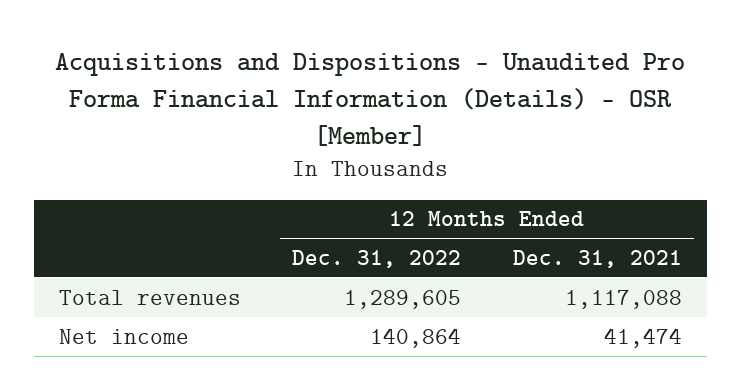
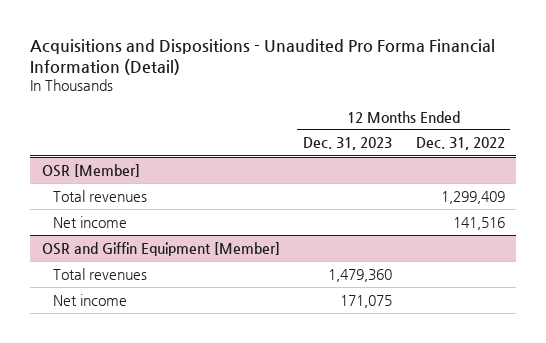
- Acquisitions and Dispositions - Unaudited Pro Forma Financial Information (Details) - OSR [Member]
+ Acquisitions and Dispositions - Unaudited Pro Forma Financial Information (Detail)
- | 12 Months Ended Dec. 31, 2022 | 12 Months Ended Dec. 31, 2021
+ | 12 Months Ended Dec. 31, 2023 | 12 Months Ended Dec. 31, 2022
- Total revenues | 1,289,605 | 1,117,088
- Net income | 140,864 | 41,474
+ OSR [Member]
+ Total revenues | | 1,299,409
+ Net income | | 141,516
+ OSR and Giffin Equipment [Member]
+ Total revenues | 1,479,360 |
+ Net income | 171,075 |

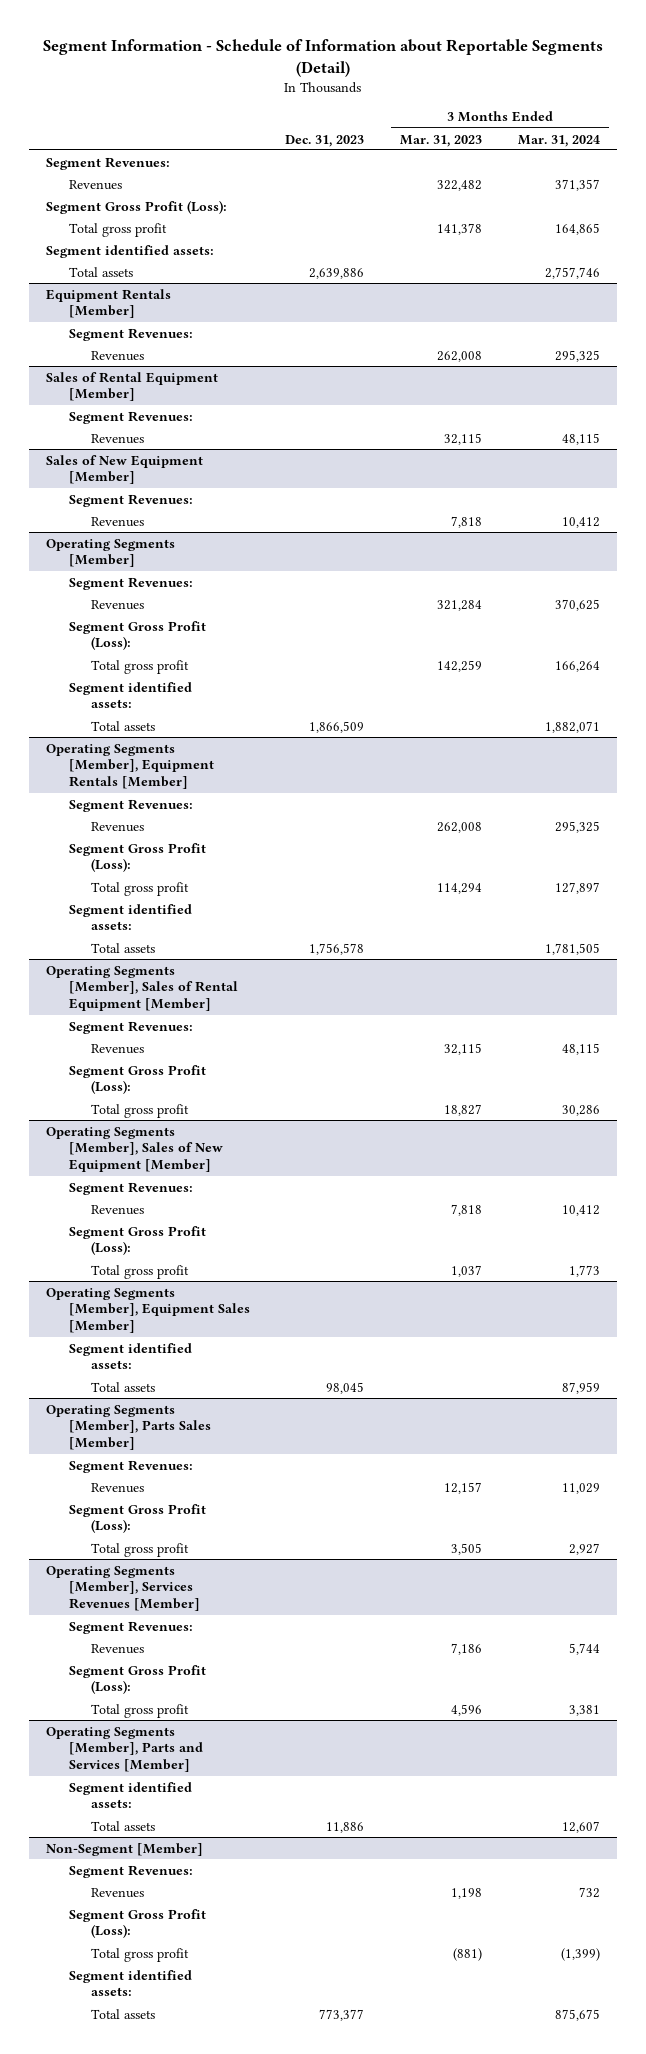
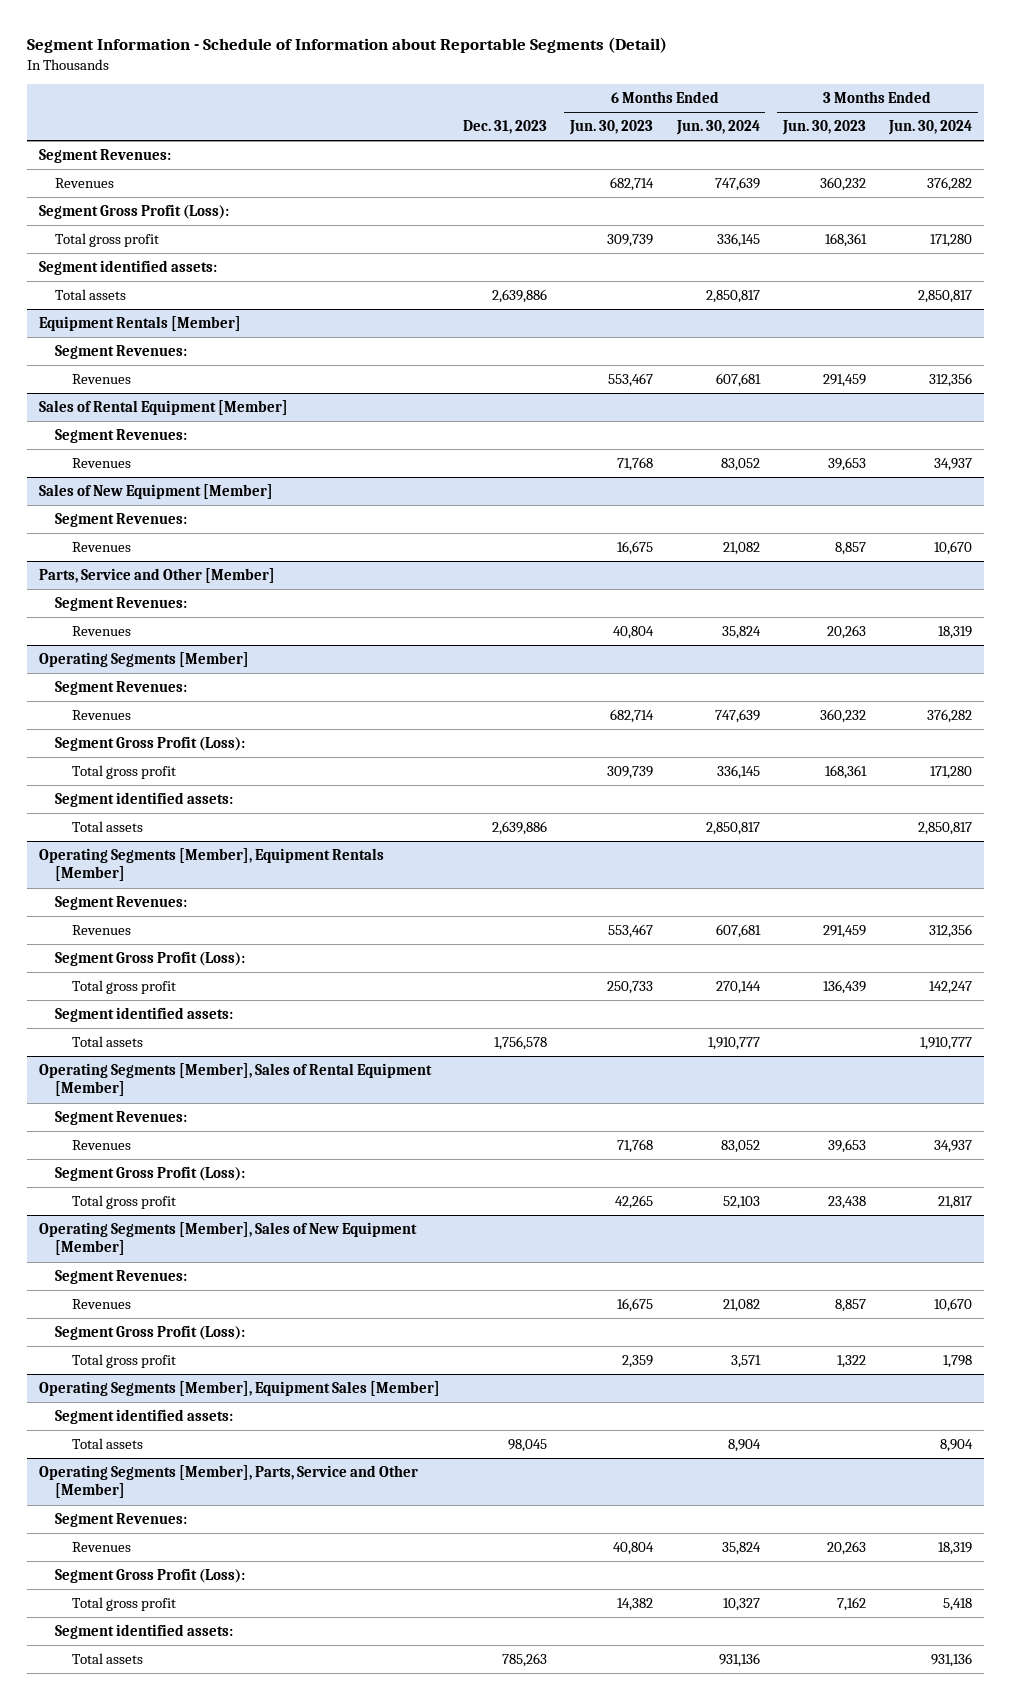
- | Dec. 31, 2023 | 3 Months Ended Mar. 31, 2023 | 3 Months Ended Mar. 31, 2024
+ | Dec. 31, 2023 | 6 Months Ended Jun. 30, 2023 | 6 Months Ended Jun. 30, 2024 | 3 Months Ended Jun. 30, 2023 | 3 Months Ended Jun. 30, 2024
+ Parts, Service and Other [Member]
+ Segment Revenues:
+ Revenues | | 40,804 | 35,824 | 20,263 | 18,319
@ Operating Segments [Member]
- Total assets | 1,866,509 | | 1,882,071
+ Total assets | 2,639,886 | | 2,850,817 | | 2,850,817
- Operating Segments [Member], Parts Sales [Member]
- Segment Revenues:
- Revenues | | 12,157 | 11,029
- Segment Gross Profit (Loss):
- Total gross profit | | 3,505 | 2,927
- Operating Segments [Member], Services Revenues [Member]
- Segment Revenues:
- Revenues | | 7,186 | 5,744
- Segment Gross Profit (Loss):
- Total gross profit | | 4,596 | 3,381
- Operating Segments [Member], Parts and Services [Member]
+ Operating Segments [Member], Parts, Service and Other [Member]
+ Segment Revenues:
+ Revenues | | 40,804 | 35,824 | 20,263 | 18,319
+ Segment Gross Profit (Loss):
+ Total gross profit | | 14,382 | 10,327 | 7,162 | 5,418
- Total assets | 11,886 | | 12,607
- Non-Segment [Member]
- Segment Revenues:
- Revenues | | 1,198 | 732
- Segment Gross Profit (Loss):
- Total gross profit | | (881) | (1,399)
- Segment identified assets:
- Total assets | 773,377 | | 875,675
+ Total assets | 785,263 | | 931,136 | | 931,136

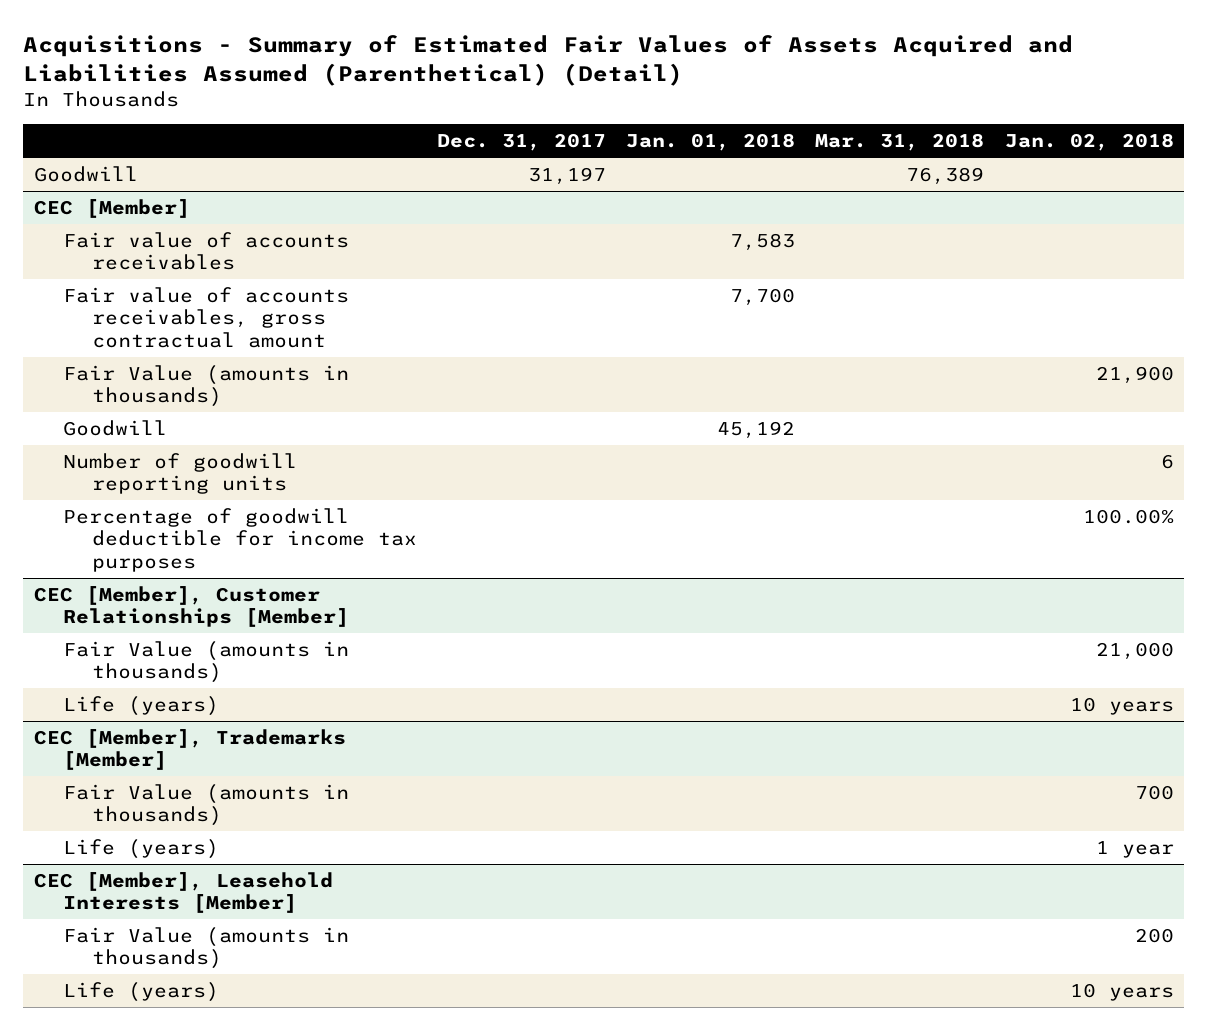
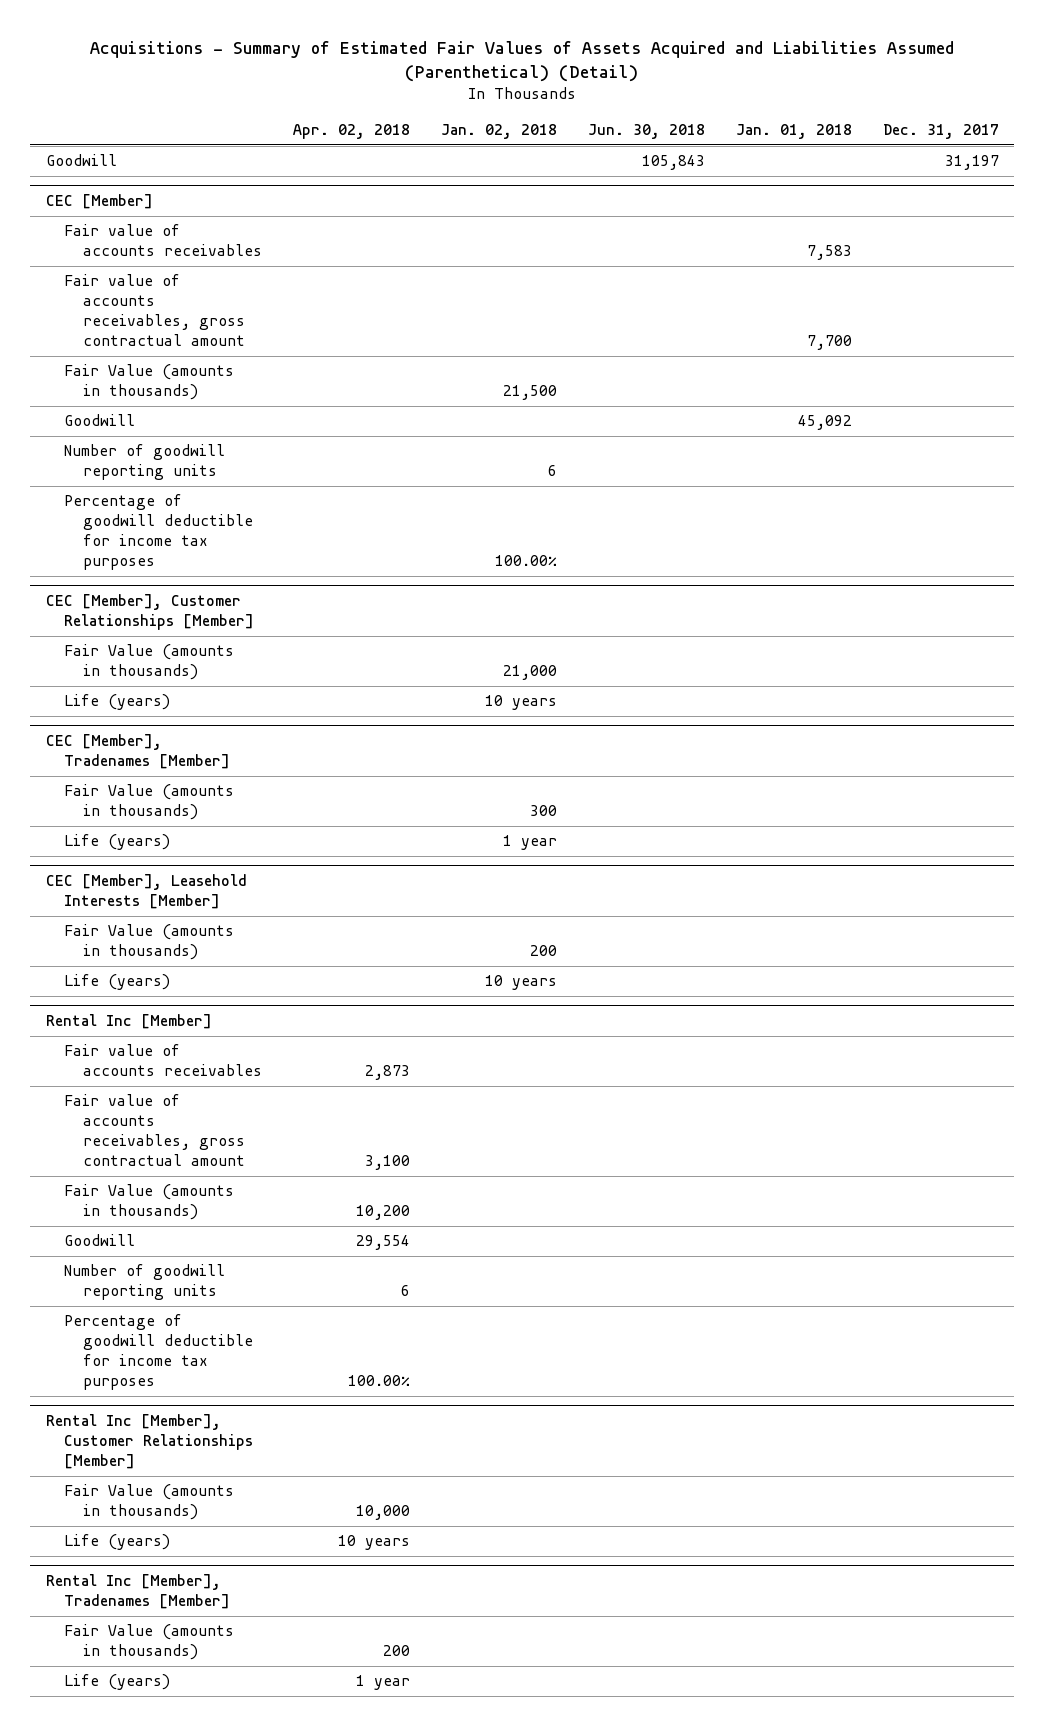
- | Dec. 31, 2017 | Jan. 01, 2018 | Mar. 31, 2018 | Jan. 02, 2018
+ | Apr. 02, 2018 | Jan. 02, 2018 | Jun. 30, 2018 | Jan. 01, 2018 | Dec. 31, 2017
@ CEC [Member]
- Fair Value (amounts in thousands) | | | | 21,900
- Goodwill | | 45,192 | |
+ Fair Value (amounts in thousands) | | 21,500 | | |
+ Goodwill | | | | 45,092 |
- CEC [Member], Trademarks [Member]
- Fair Value (amounts in thousands) | | | | 700
+ CEC [Member], Tradenames [Member]
+ Fair Value (amounts in thousands) | | 300 | | |
+ Rental Inc [Member]
+ Fair value of accounts receivables | 2,873 | | | |
+ Fair value of accounts receivables, gross contractual amount | 3,100 | | | |
+ Fair Value (amounts in thousands) | 10,200 | | | |
+ Goodwill | 29,554 | | | |
+ Number of goodwill reporting units | 6 | | | |
+ Percentage of goodwill deductible for income tax purposes | 100.00% | | | |
+ Rental Inc [Member], Customer Relationships [Member]
+ Fair Value (amounts in thousands) | 10,000 | | | |
+ Life (years) | 10 years | | | |
+ Rental Inc [Member], Tradenames [Member]
+ Fair Value (amounts in thousands) | 200 | | | |
+ Life (years) | 1 year | | | |

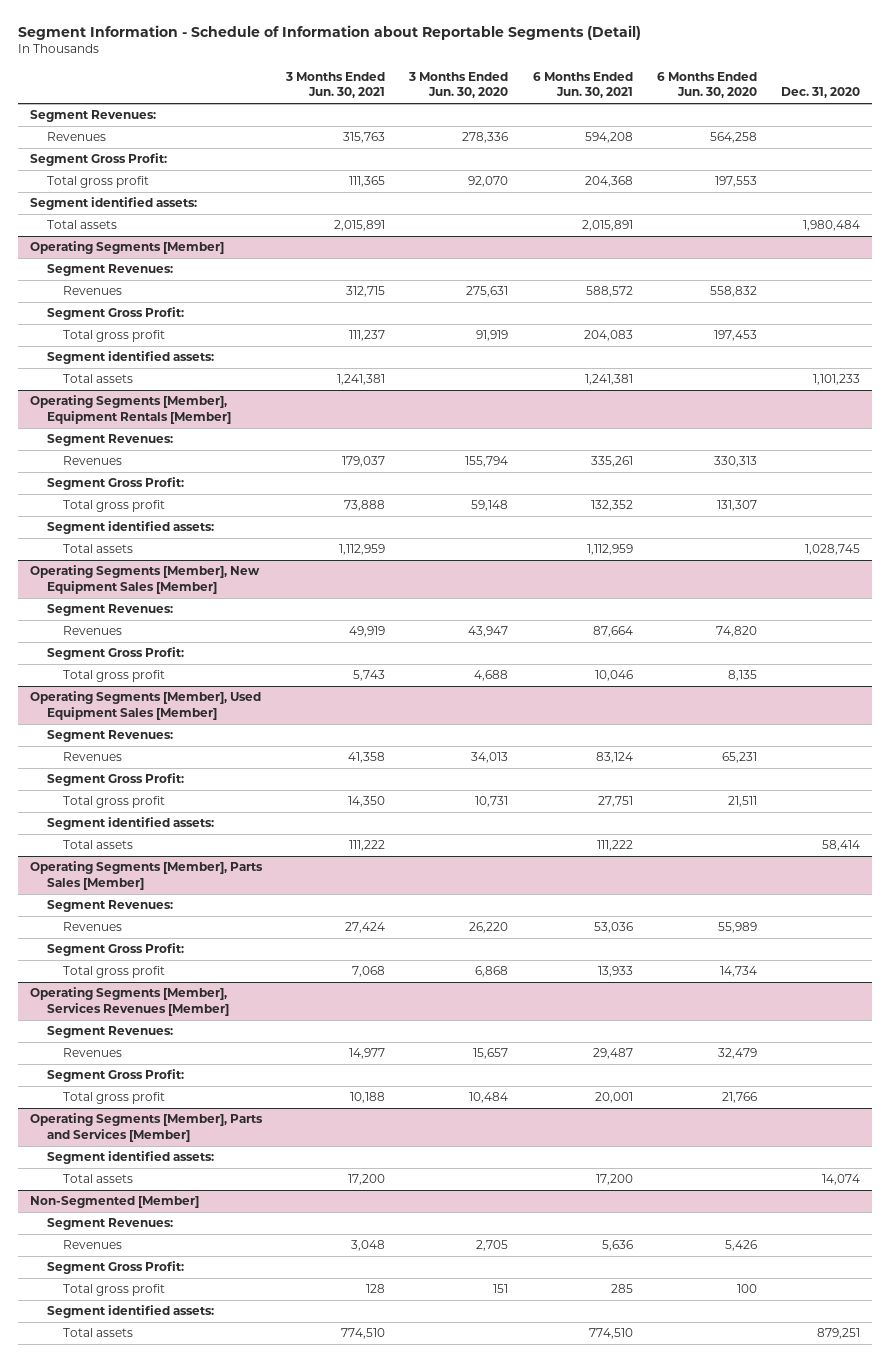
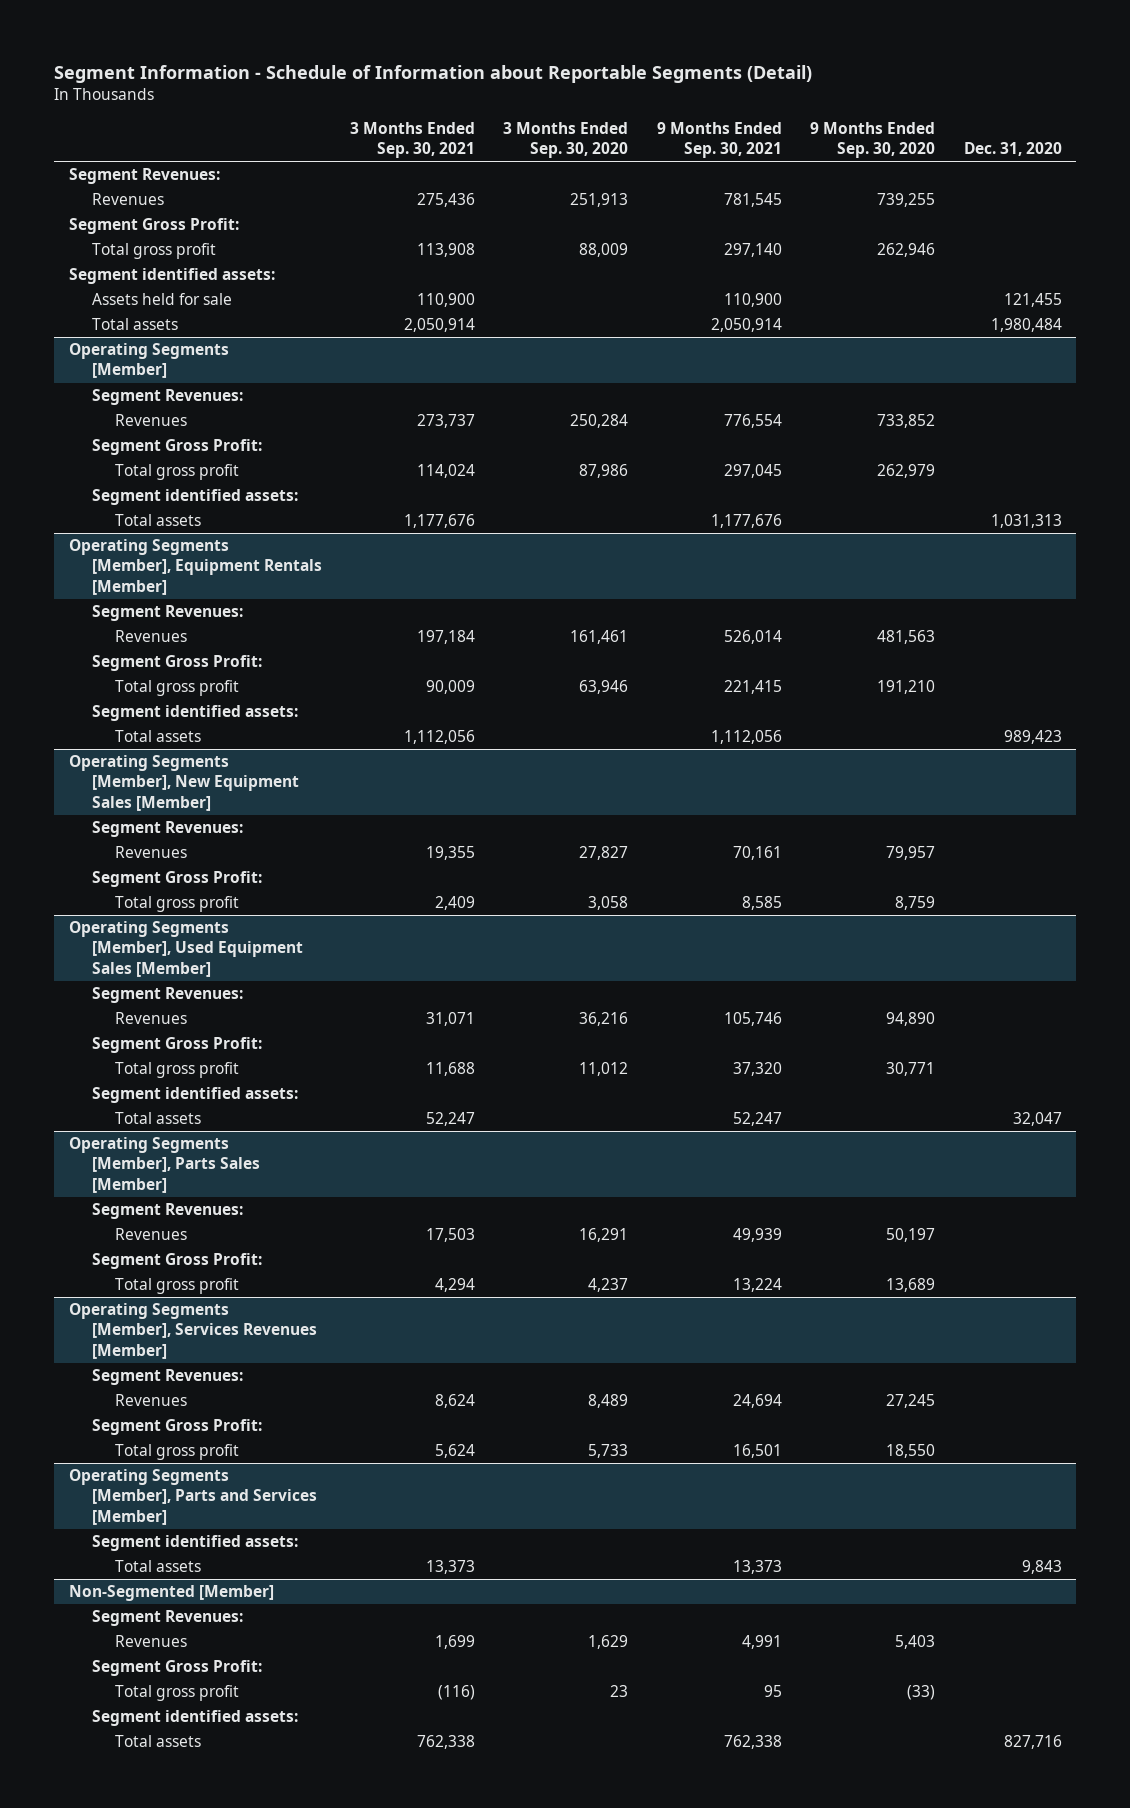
- | 3 Months Ended Jun. 30, 2021 | 3 Months Ended Jun. 30, 2020 | 6 Months Ended Jun. 30, 2021 | 6 Months Ended Jun. 30, 2020 | Dec. 31, 2020
+ | 3 Months Ended Sep. 30, 2021 | 3 Months Ended Sep. 30, 2020 | 9 Months Ended Sep. 30, 2021 | 9 Months Ended Sep. 30, 2020 | Dec. 31, 2020
+ Assets held for sale | 110,900 | | 110,900 | | 121,455
@ Operating Segments [Member]
- Total assets | 1,241,381 | | 1,241,381 | | 1,101,233
+ Total assets | 1,177,676 | | 1,177,676 | | 1,031,313
@ Operating Segments [Member], Equipment Rentals [Member]
- Total assets | 1,112,959 | | 1,112,959 | | 1,028,745
+ Total assets | 1,112,056 | | 1,112,056 | | 989,423
@ Operating Segments [Member], Used Equipment Sales [Member]
- Total assets | 111,222 | | 111,222 | | 58,414
+ Total assets | 52,247 | | 52,247 | | 32,047
@ Operating Segments [Member], Parts and Services [Member]
- Total assets | 17,200 | | 17,200 | | 14,074
+ Total assets | 13,373 | | 13,373 | | 9,843
@ Non-Segmented [Member]
- Total assets | 774,510 | | 774,510 | | 879,251
+ Total assets | 762,338 | | 762,338 | | 827,716

